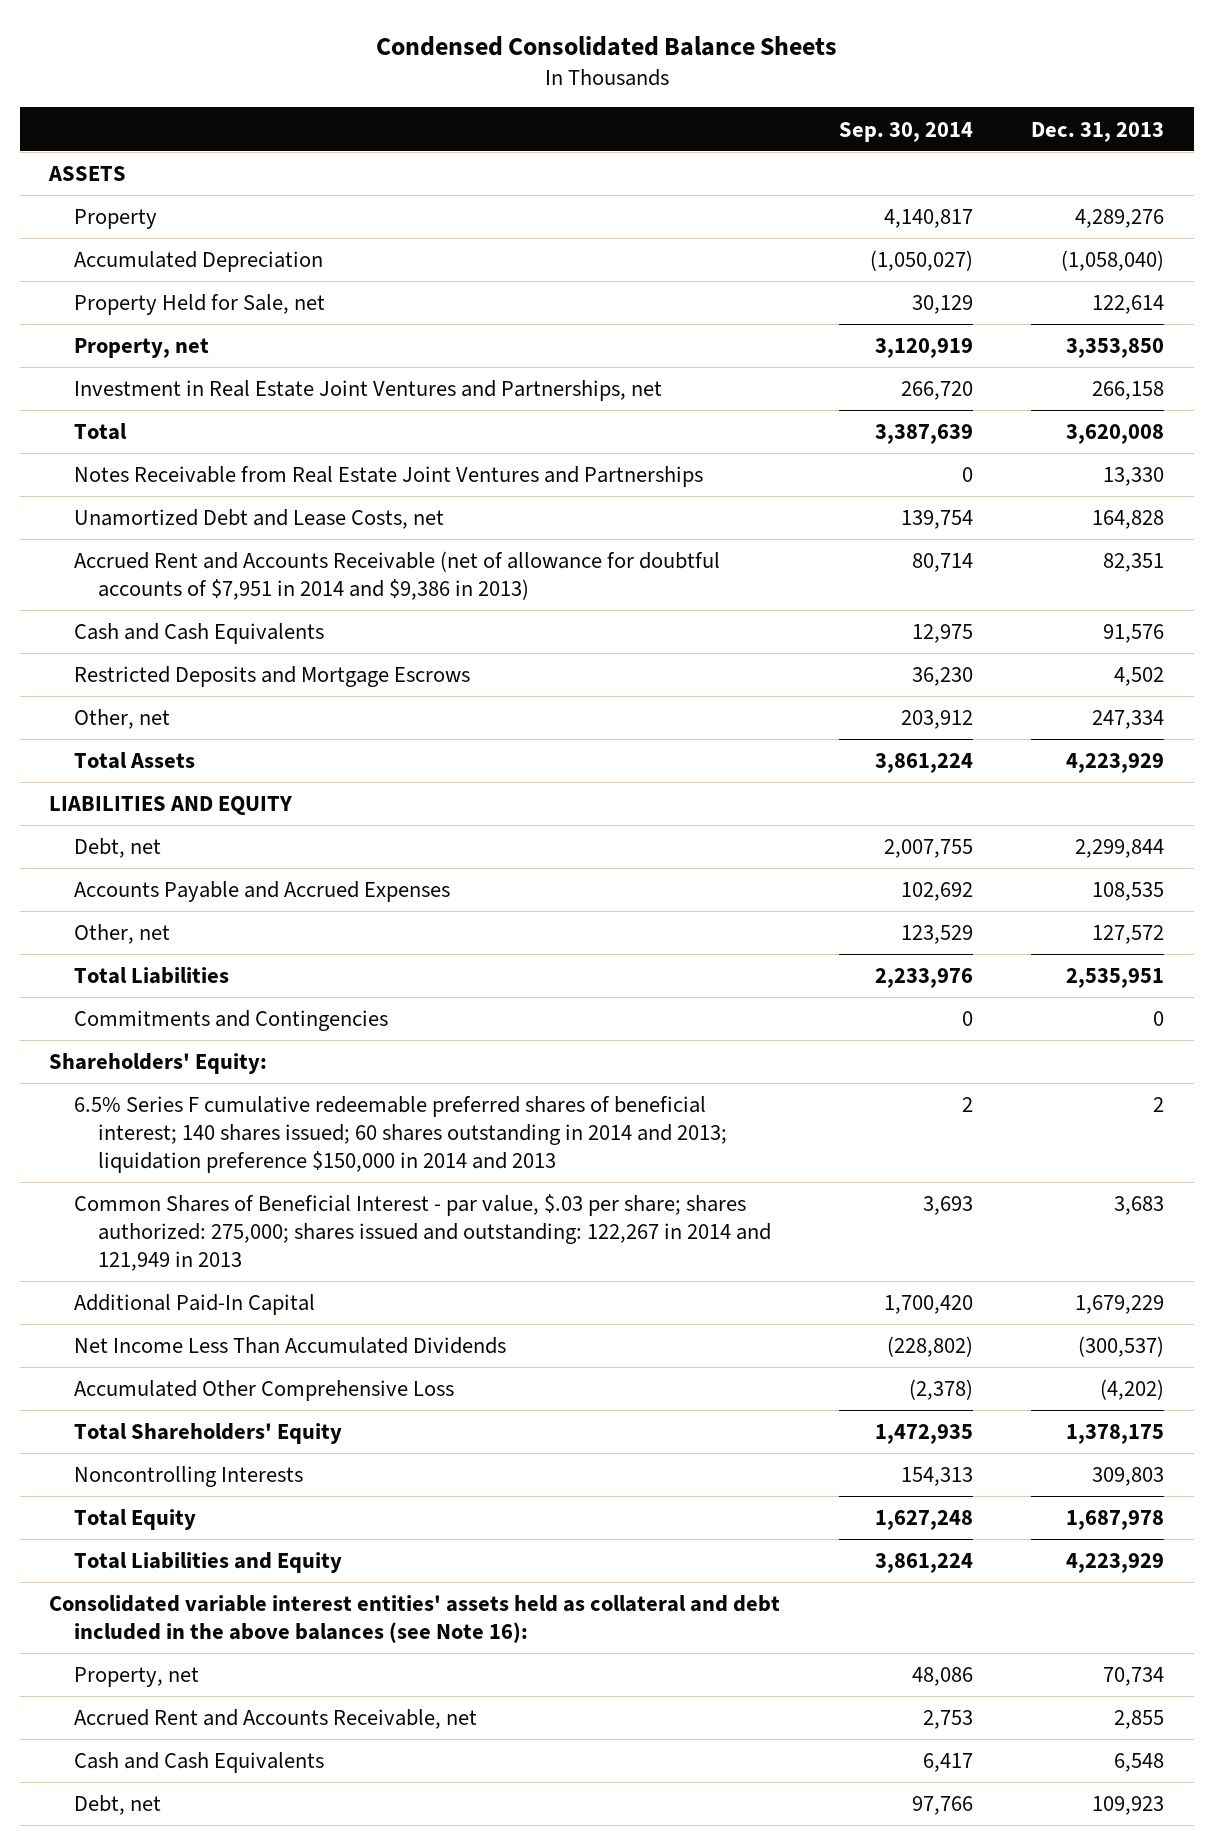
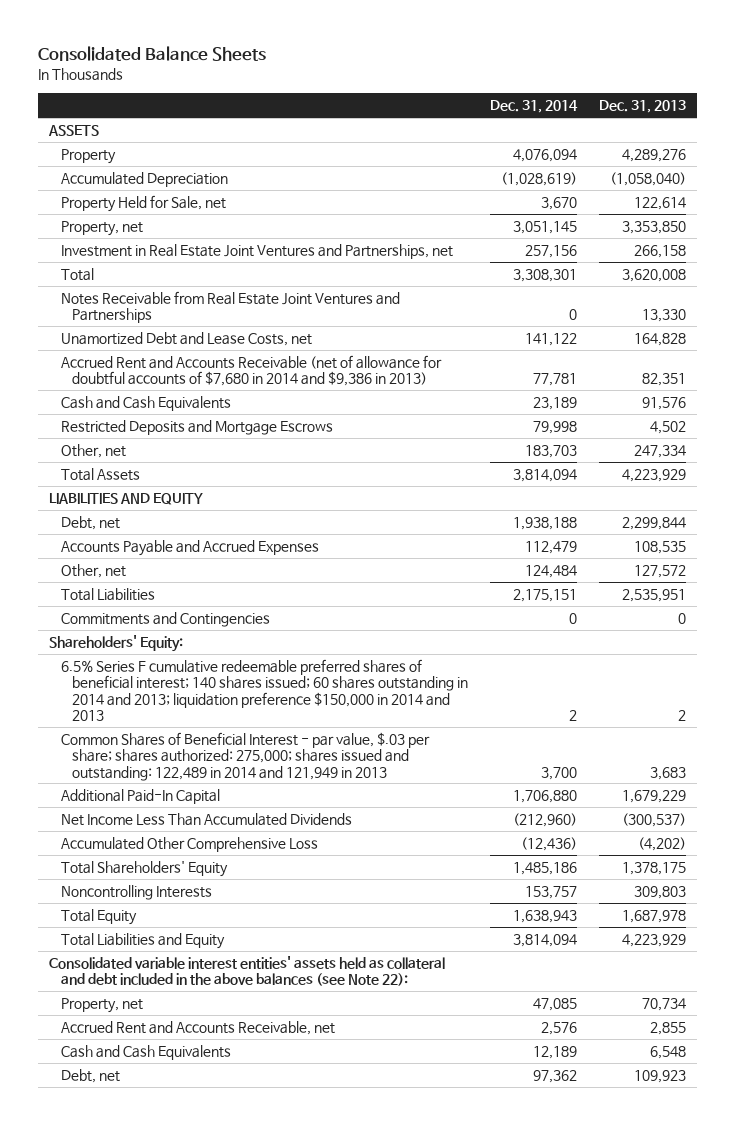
- Condensed Consolidated Balance Sheets
+ Consolidated Balance Sheets
- | Sep. 30, 2014 | Dec. 31, 2013
+ | Dec. 31, 2014 | Dec. 31, 2013
- Accrued Rent and Accounts Receivable (net of allowance for doubtful accounts of $7,951 in 2014 and $9,386 in 2013) | 80,714 | 82,351
+ Accrued Rent and Accounts Receivable (net of allowance for doubtful accounts of $7,680 in 2014 and $9,386 in 2013) | 77,781 | 82,351
- Common Shares of Beneficial Interest - par value, $.03 per share; shares authorized: 275,000; shares issued and outstanding: 122,267 in 2014 and 121,949 in 2013 | 3,693 | 3,683
+ Common Shares of Beneficial Interest - par value, $.03 per share; shares authorized: 275,000; shares issued and outstanding: 122,489 in 2014 and 121,949 in 2013 | 3,700 | 3,683
- Consolidated variable interest entities' assets held as collateral and debt included in the above balances (see Note 16):
+ Consolidated variable interest entities' assets held as collateral and debt included in the above balances (see Note 22):

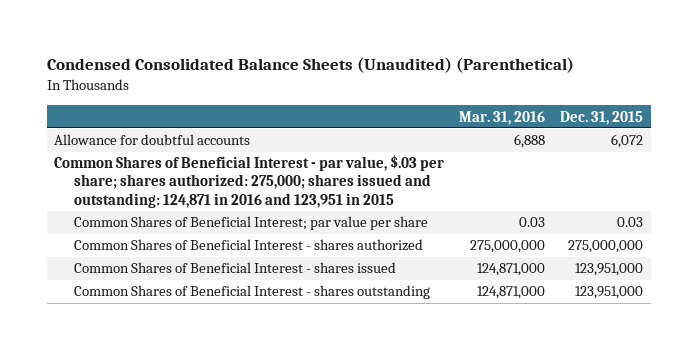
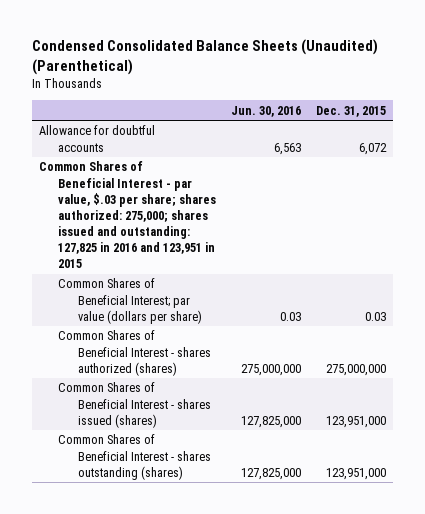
- | Mar. 31, 2016 | Dec. 31, 2015
+ | Jun. 30, 2016 | Dec. 31, 2015
- Common Shares of Beneficial Interest - par value, $.03 per share; shares authorized: 275,000; shares issued and outstanding: 124,871 in 2016 and 123,951 in 2015
- Common Shares of Beneficial Interest; par value per share | 0.03 | 0.03
- Common Shares of Beneficial Interest - shares authorized | 275,000,000 | 275,000,000
- Common Shares of Beneficial Interest - shares issued | 124,871,000 | 123,951,000
- Common Shares of Beneficial Interest - shares outstanding | 124,871,000 | 123,951,000
+ Common Shares of Beneficial Interest - par value, $.03 per share; shares authorized: 275,000; shares issued and outstanding: 127,825 in 2016 and 123,951 in 2015
+ Common Shares of Beneficial Interest; par value (dollars per share) | 0.03 | 0.03
+ Common Shares of Beneficial Interest - shares authorized (shares) | 275,000,000 | 275,000,000
+ Common Shares of Beneficial Interest - shares issued (shares) | 127,825,000 | 123,951,000
+ Common Shares of Beneficial Interest - shares outstanding (shares) | 127,825,000 | 123,951,000

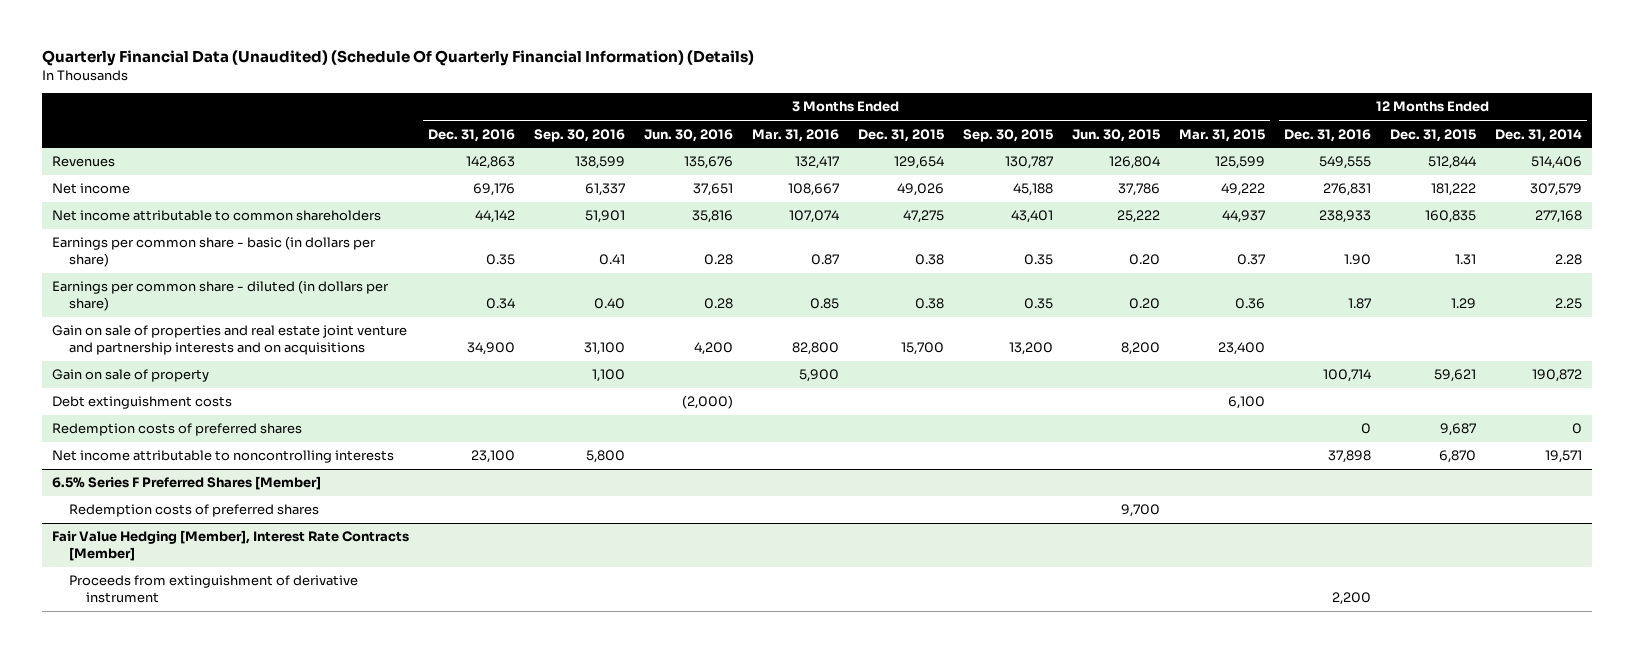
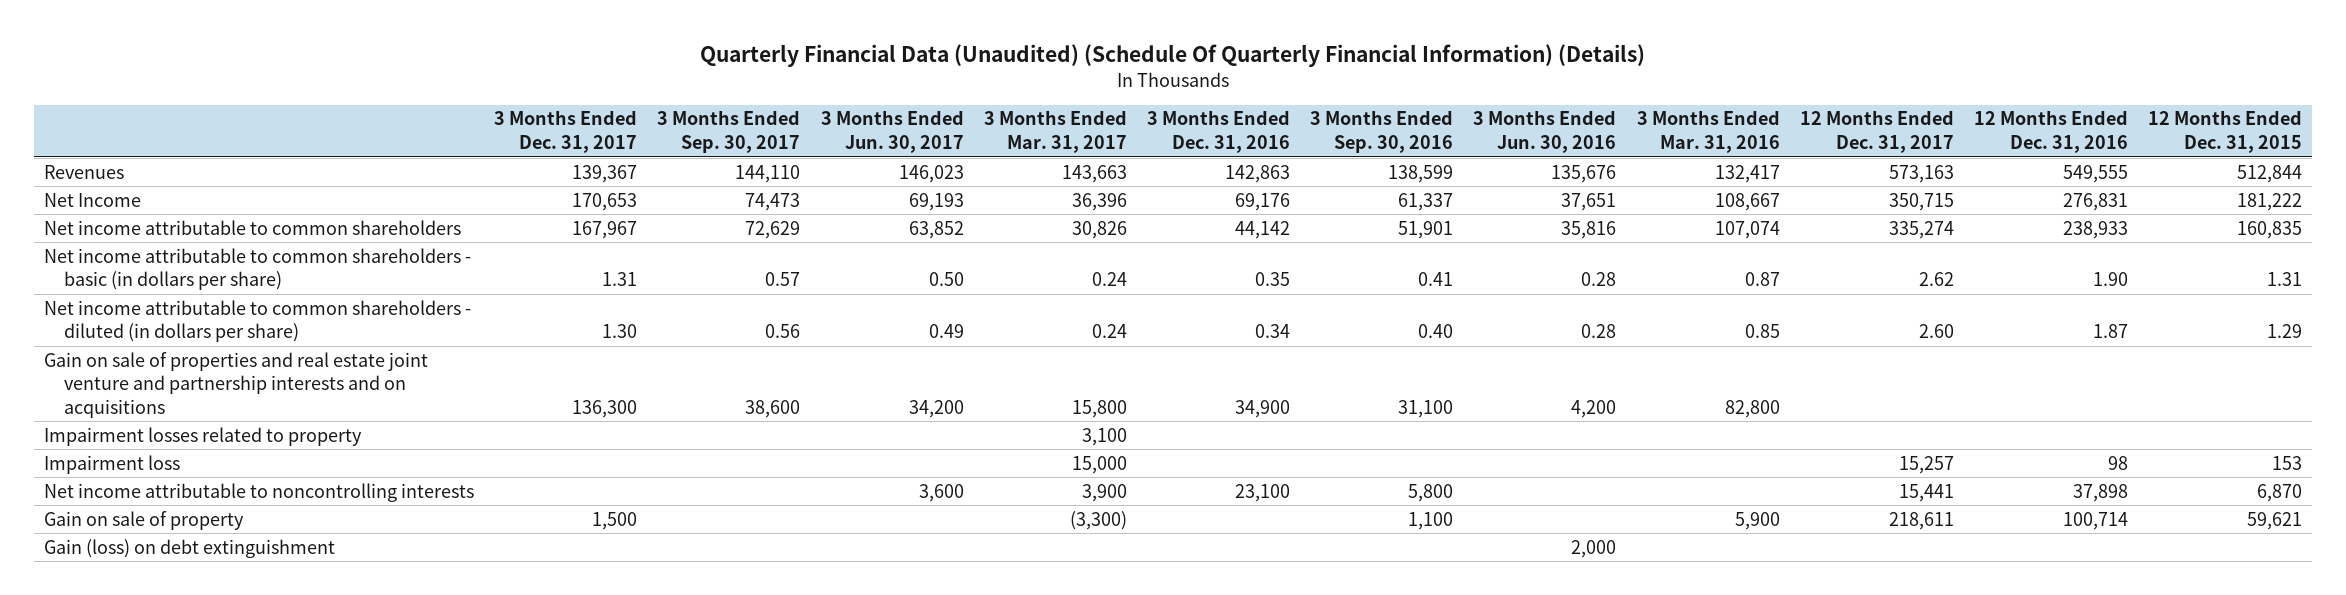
- | 3 Months Ended Dec. 31, 2016 | 3 Months Ended Sep. 30, 2016 | 3 Months Ended Jun. 30, 2016 | 3 Months Ended Mar. 31, 2016 | 3 Months Ended Dec. 31, 2015 | 3 Months Ended Sep. 30, 2015 | 3 Months Ended Jun. 30, 2015 | 3 Months Ended Mar. 31, 2015 | 12 Months Ended Dec. 31, 2016 | 12 Months Ended Dec. 31, 2015 | 12 Months Ended Dec. 31, 2014
+ | 3 Months Ended Dec. 31, 2017 | 3 Months Ended Sep. 30, 2017 | 3 Months Ended Jun. 30, 2017 | 3 Months Ended Mar. 31, 2017 | 3 Months Ended Dec. 31, 2016 | 3 Months Ended Sep. 30, 2016 | 3 Months Ended Jun. 30, 2016 | 3 Months Ended Mar. 31, 2016 | 12 Months Ended Dec. 31, 2017 | 12 Months Ended Dec. 31, 2016 | 12 Months Ended Dec. 31, 2015
- Net income | 69,176 | 61,337 | 37,651 | 108,667 | 49,026 | 45,188 | 37,786 | 49,222 | 276,831 | 181,222 | 307,579
+ Net Income | 170,653 | 74,473 | 69,193 | 36,396 | 69,176 | 61,337 | 37,651 | 108,667 | 350,715 | 276,831 | 181,222
- Earnings per common share - basic (in dollars per share) | 0.35 | 0.41 | 0.28 | 0.87 | 0.38 | 0.35 | 0.20 | 0.37 | 1.90 | 1.31 | 2.28
- Earnings per common share - diluted (in dollars per share) | 0.34 | 0.40 | 0.28 | 0.85 | 0.38 | 0.35 | 0.20 | 0.36 | 1.87 | 1.29 | 2.25
+ Net income attributable to common shareholders - basic (in dollars per share) | 1.31 | 0.57 | 0.50 | 0.24 | 0.35 | 0.41 | 0.28 | 0.87 | 2.62 | 1.90 | 1.31
+ Net income attributable to common shareholders - diluted (in dollars per share) | 1.30 | 0.56 | 0.49 | 0.24 | 0.34 | 0.40 | 0.28 | 0.85 | 2.60 | 1.87 | 1.29
- Debt extinguishment costs | | | (2,000) | | | | | 6,100 | | |
- Redemption costs of preferred shares | | | | | | | | | 0 | 9,687 | 0
+ Impairment losses related to property | | | | 3,100 | | | | | | |
+ Impairment loss | | | | 15,000 | | | | | 15,257 | 98 | 153
- 6.5% Series F Preferred Shares [Member]
- Redemption costs of preferred shares | | | | | | | 9,700 | | | |
- Fair Value Hedging [Member], Interest Rate Contracts [Member]
- Proceeds from extinguishment of derivative instrument | | | | | | | | | 2,200 | |
moved down: Gain on sale of property | 1,500 | | | (3,300) | | 1,100 | | 5,900 | 218,611 | 100,714 | 59,621
+ Gain (loss) on debt extinguishment | | | | | | | 2,000 | | | |

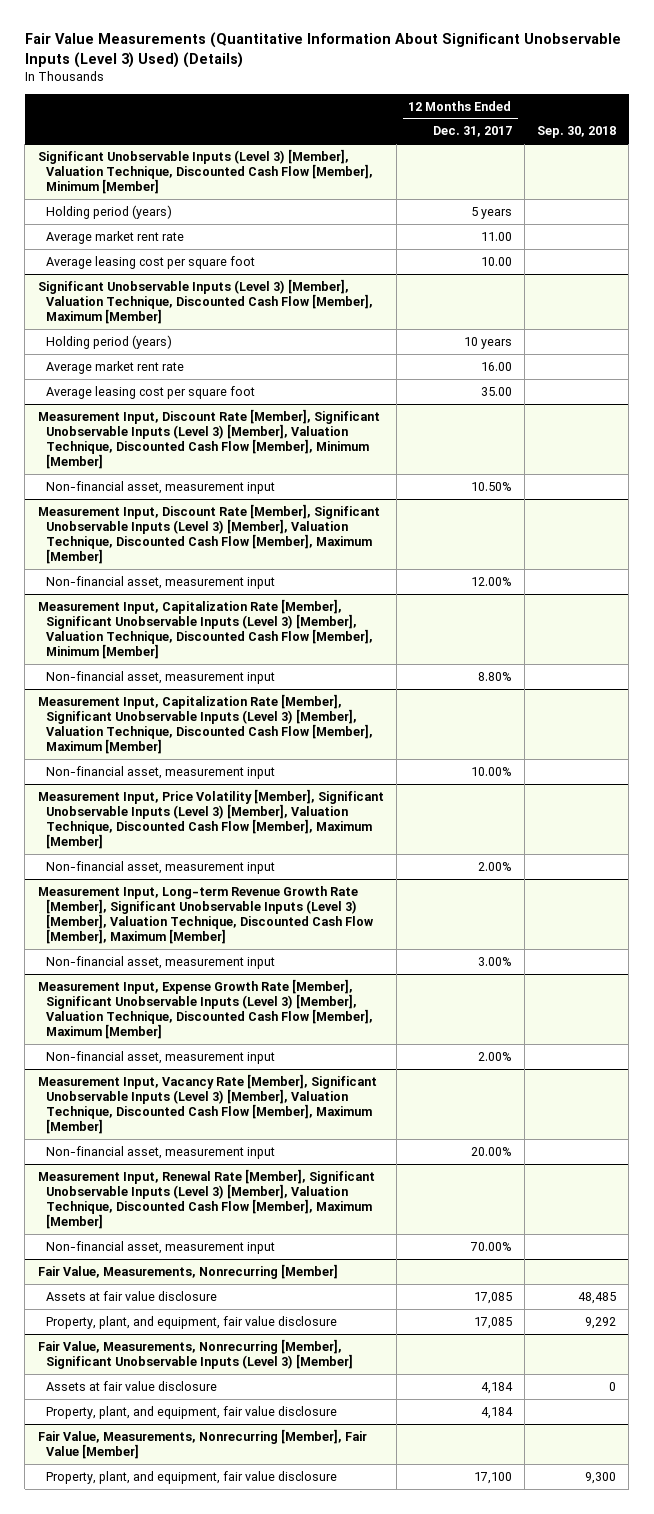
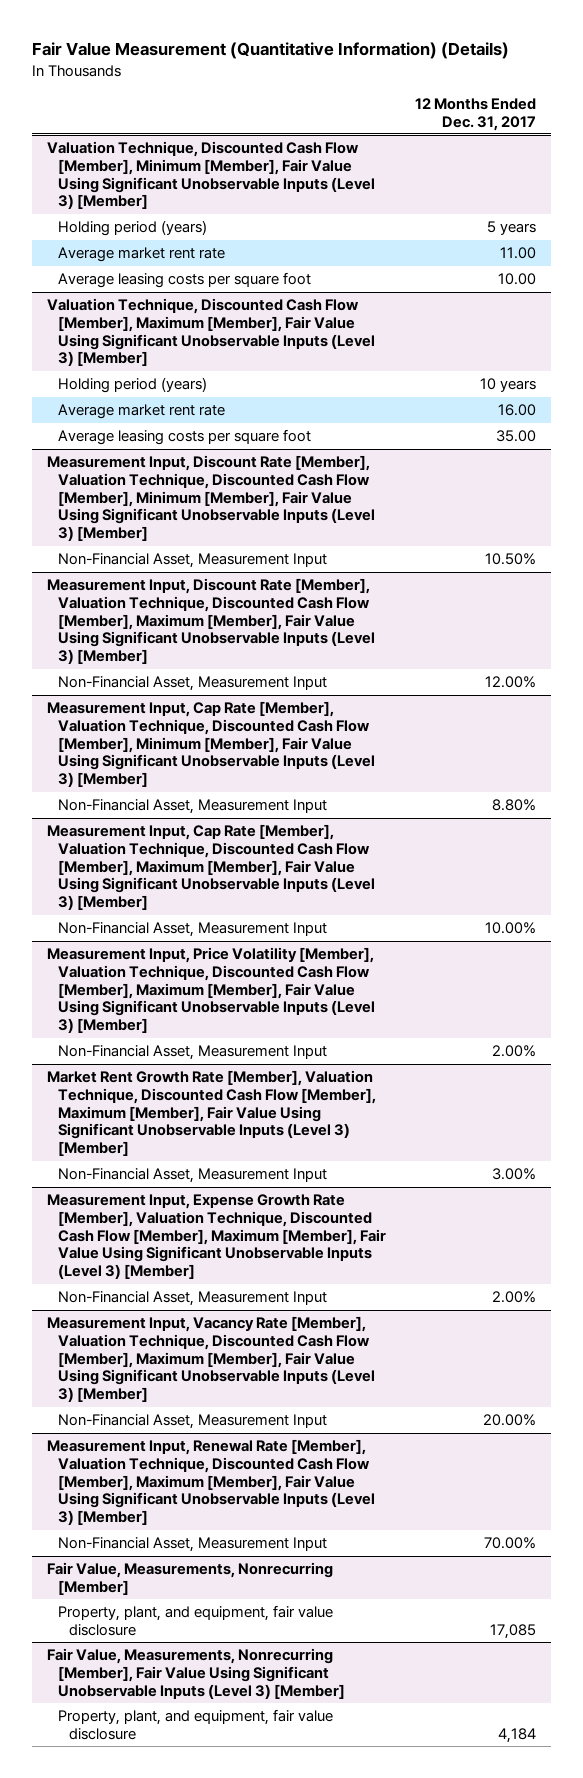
- Fair Value Measurements (Quantitative Information About Significant Unobservable Inputs (Level 3) Used) (Details)
+ Fair Value Measurement (Quantitative Information) (Details)
- | 12 Months Ended Dec. 31, 2017 | Sep. 30, 2018
+ | 12 Months Ended Dec. 31, 2017
- Significant Unobservable Inputs (Level 3) [Member], Valuation Technique, Discounted Cash Flow [Member], Minimum [Member]
+ Valuation Technique, Discounted Cash Flow [Member], Minimum [Member], Fair Value Using Significant Unobservable Inputs (Level 3) [Member]
- Average leasing cost per square foot | 10.00 |
- Significant Unobservable Inputs (Level 3) [Member], Valuation Technique, Discounted Cash Flow [Member], Maximum [Member]
+ Average leasing costs per square foot | 10.00
+ Valuation Technique, Discounted Cash Flow [Member], Maximum [Member], Fair Value Using Significant Unobservable Inputs (Level 3) [Member]
- Average leasing cost per square foot | 35.00 |
- Measurement Input, Discount Rate [Member], Significant Unobservable Inputs (Level 3) [Member], Valuation Technique, Discounted Cash Flow [Member], Minimum [Member]
- Non-financial asset, measurement input | 10.50% |
- Measurement Input, Discount Rate [Member], Significant Unobservable Inputs (Level 3) [Member], Valuation Technique, Discounted Cash Flow [Member], Maximum [Member]
- Non-financial asset, measurement input | 12.00% |
- Measurement Input, Capitalization Rate [Member], Significant Unobservable Inputs (Level 3) [Member], Valuation Technique, Discounted Cash Flow [Member], Minimum [Member]
- Non-financial asset, measurement input | 8.80% |
- Measurement Input, Capitalization Rate [Member], Significant Unobservable Inputs (Level 3) [Member], Valuation Technique, Discounted Cash Flow [Member], Maximum [Member]
- Non-financial asset, measurement input | 10.00% |
- Measurement Input, Price Volatility [Member], Significant Unobservable Inputs (Level 3) [Member], Valuation Technique, Discounted Cash Flow [Member], Maximum [Member]
- Non-financial asset, measurement input | 2.00% |
- Measurement Input, Long-term Revenue Growth Rate [Member], Significant Unobservable Inputs (Level 3) [Member], Valuation Technique, Discounted Cash Flow [Member], Maximum [Member]
- Non-financial asset, measurement input | 3.00% |
- Measurement Input, Expense Growth Rate [Member], Significant Unobservable Inputs (Level 3) [Member], Valuation Technique, Discounted Cash Flow [Member], Maximum [Member]
- Non-financial asset, measurement input | 2.00% |
- Measurement Input, Vacancy Rate [Member], Significant Unobservable Inputs (Level 3) [Member], Valuation Technique, Discounted Cash Flow [Member], Maximum [Member]
- Non-financial asset, measurement input | 20.00% |
- Measurement Input, Renewal Rate [Member], Significant Unobservable Inputs (Level 3) [Member], Valuation Technique, Discounted Cash Flow [Member], Maximum [Member]
- Non-financial asset, measurement input | 70.00% |
+ Average leasing costs per square foot | 35.00
+ Measurement Input, Discount Rate [Member], Valuation Technique, Discounted Cash Flow [Member], Minimum [Member], Fair Value Using Significant Unobservable Inputs (Level 3) [Member]
+ Non-Financial Asset, Measurement Input | 10.50%
+ Measurement Input, Discount Rate [Member], Valuation Technique, Discounted Cash Flow [Member], Maximum [Member], Fair Value Using Significant Unobservable Inputs (Level 3) [Member]
+ Non-Financial Asset, Measurement Input | 12.00%
+ Measurement Input, Cap Rate [Member], Valuation Technique, Discounted Cash Flow [Member], Minimum [Member], Fair Value Using Significant Unobservable Inputs (Level 3) [Member]
+ Non-Financial Asset, Measurement Input | 8.80%
+ Measurement Input, Cap Rate [Member], Valuation Technique, Discounted Cash Flow [Member], Maximum [Member], Fair Value Using Significant Unobservable Inputs (Level 3) [Member]
+ Non-Financial Asset, Measurement Input | 10.00%
+ Measurement Input, Price Volatility [Member], Valuation Technique, Discounted Cash Flow [Member], Maximum [Member], Fair Value Using Significant Unobservable Inputs (Level 3) [Member]
+ Non-Financial Asset, Measurement Input | 2.00%
+ Market Rent Growth Rate [Member], Valuation Technique, Discounted Cash Flow [Member], Maximum [Member], Fair Value Using Significant Unobservable Inputs (Level 3) [Member]
+ Non-Financial Asset, Measurement Input | 3.00%
+ Measurement Input, Expense Growth Rate [Member], Valuation Technique, Discounted Cash Flow [Member], Maximum [Member], Fair Value Using Significant Unobservable Inputs (Level 3) [Member]
+ Non-Financial Asset, Measurement Input | 2.00%
+ Measurement Input, Vacancy Rate [Member], Valuation Technique, Discounted Cash Flow [Member], Maximum [Member], Fair Value Using Significant Unobservable Inputs (Level 3) [Member]
+ Non-Financial Asset, Measurement Input | 20.00%
+ Measurement Input, Renewal Rate [Member], Valuation Technique, Discounted Cash Flow [Member], Maximum [Member], Fair Value Using Significant Unobservable Inputs (Level 3) [Member]
+ Non-Financial Asset, Measurement Input | 70.00%
@ Fair Value, Measurements, Nonrecurring [Member]
- Assets at fair value disclosure | 17,085 | 48,485
- Fair Value, Measurements, Nonrecurring [Member], Significant Unobservable Inputs (Level 3) [Member]
- Assets at fair value disclosure | 4,184 | 0
+ Fair Value, Measurements, Nonrecurring [Member], Fair Value Using Significant Unobservable Inputs (Level 3) [Member]
- Fair Value, Measurements, Nonrecurring [Member], Fair Value [Member]
- Property, plant, and equipment, fair value disclosure | 17,100 | 9,300

